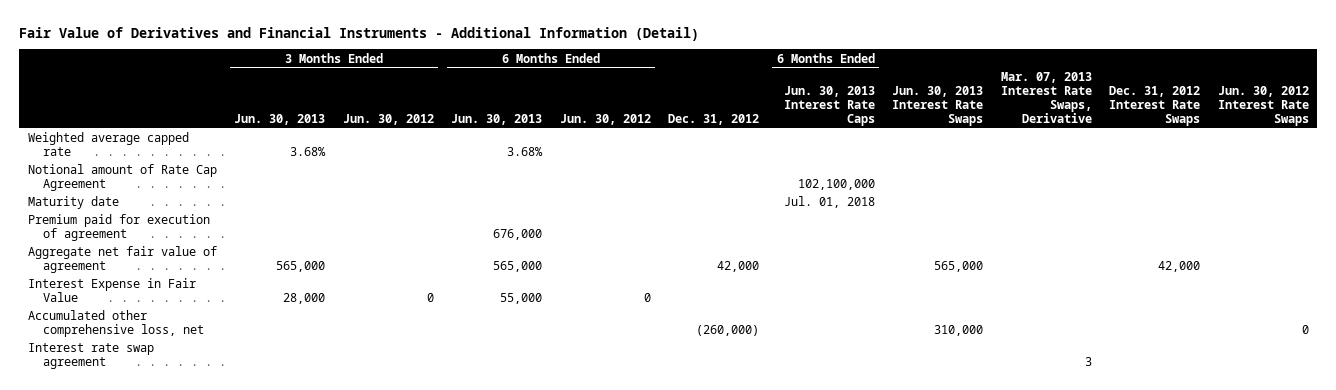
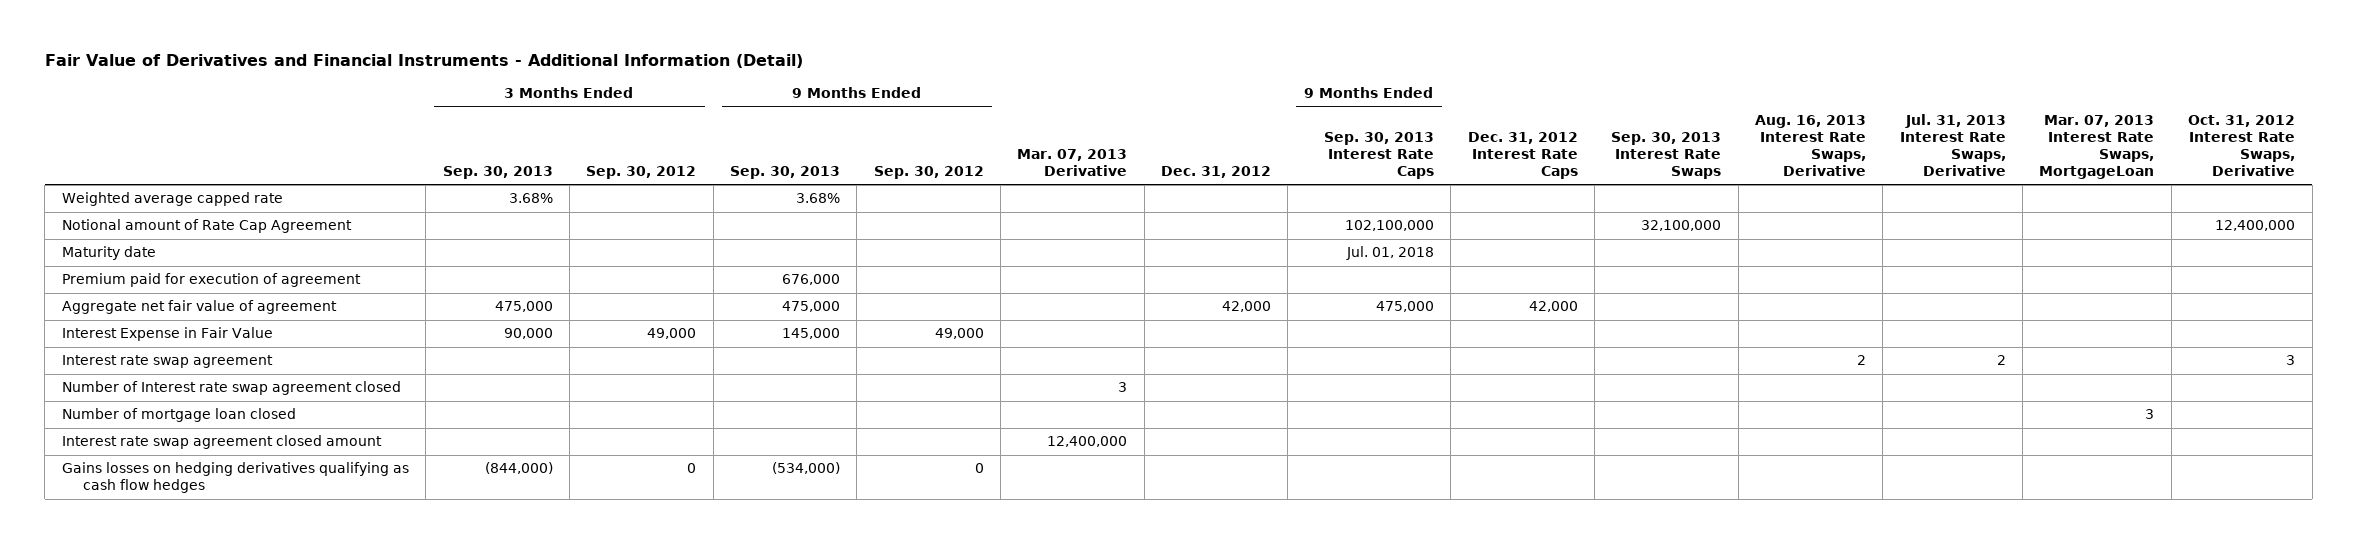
- | 3 Months Ended Jun. 30, 2013 | 3 Months Ended Jun. 30, 2012 | 6 Months Ended Jun. 30, 2013 | 6 Months Ended Jun. 30, 2012 | Dec. 31, 2012 | 6 Months Ended Jun. 30, 2013 Interest Rate Caps | Jun. 30, 2013 Interest Rate Swaps | Mar. 07, 2013 Interest Rate Swaps, Derivative | Dec. 31, 2012 Interest Rate Swaps | Jun. 30, 2012 Interest Rate Swaps
+ | 3 Months Ended Sep. 30, 2013 | 3 Months Ended Sep. 30, 2012 | 9 Months Ended Sep. 30, 2013 | 9 Months Ended Sep. 30, 2012 | Mar. 07, 2013 Derivative | Dec. 31, 2012 | 9 Months Ended Sep. 30, 2013 Interest Rate Caps | Dec. 31, 2012 Interest Rate Caps | Sep. 30, 2013 Interest Rate Swaps | Aug. 16, 2013 Interest Rate Swaps, Derivative | Jul. 31, 2013 Interest Rate Swaps, Derivative | Mar. 07, 2013 Interest Rate Swaps, MortgageLoan | Oct. 31, 2012 Interest Rate Swaps, Derivative
- Accumulated other comprehensive loss, net | | | | | (260,000) | | 310,000 | | | 0
+ Number of Interest rate swap agreement closed | | | | | 3 | | | | | | | |
+ Number of mortgage loan closed | | | | | | | | | | | | 3 |
+ Interest rate swap agreement closed amount | | | | | 12,400,000 | | | | | | | |
+ Gains losses on hedging derivatives qualifying as cash flow hedges | (844,000) | 0 | (534,000) | 0 | | | | | | | | |

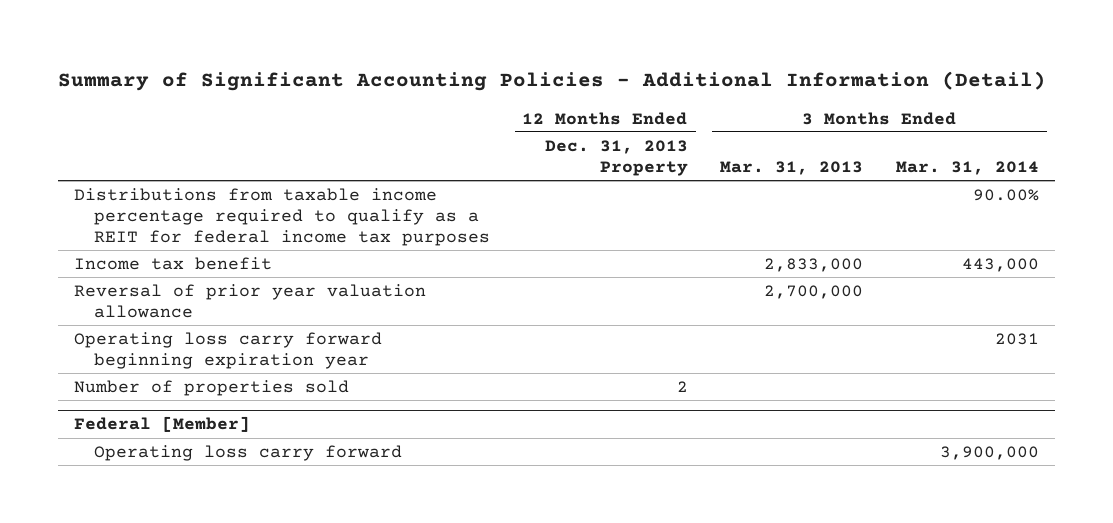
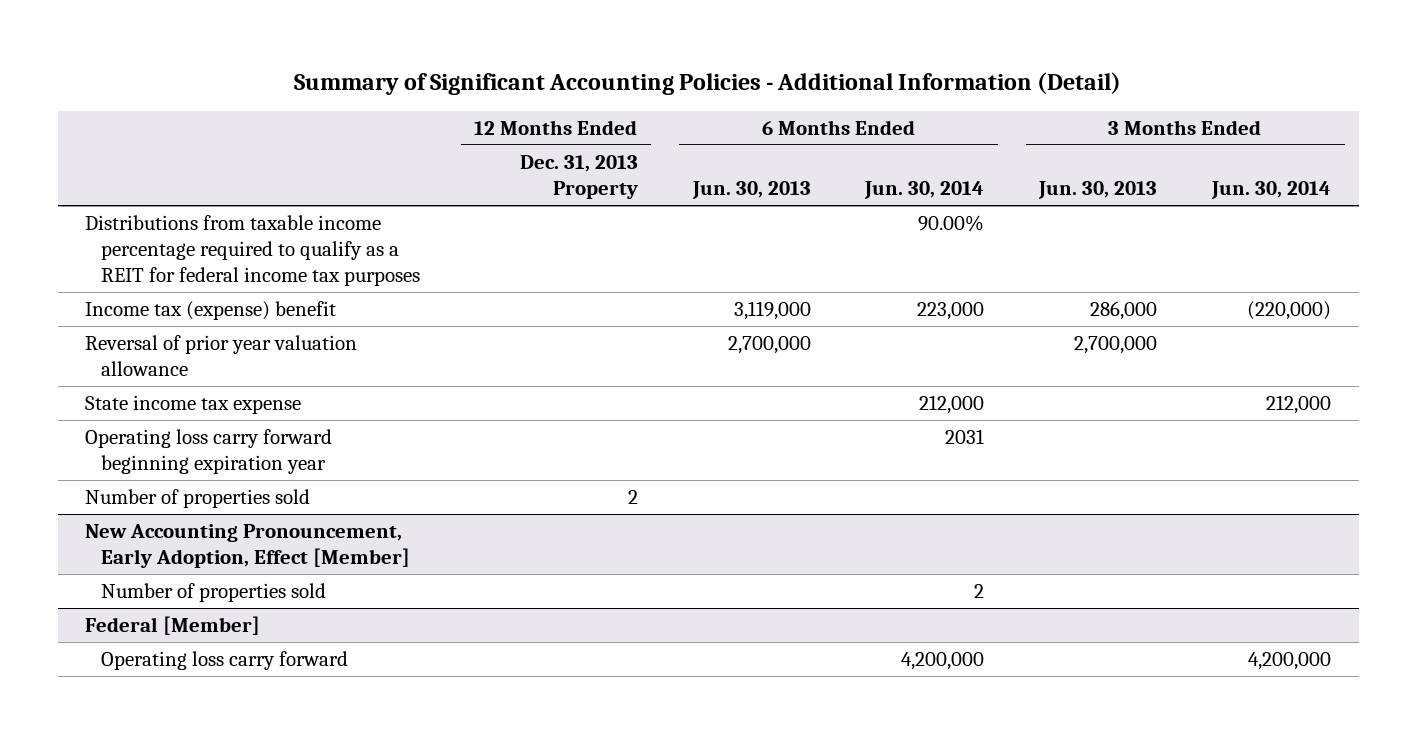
- | 12 Months Ended Dec. 31, 2013 Property | 3 Months Ended Mar. 31, 2013 | 3 Months Ended Mar. 31, 2014
+ | 12 Months Ended Dec. 31, 2013 Property | 6 Months Ended Jun. 30, 2013 | 6 Months Ended Jun. 30, 2014 | 3 Months Ended Jun. 30, 2013 | 3 Months Ended Jun. 30, 2014
- Income tax benefit | | 2,833,000 | 443,000
+ Income tax (expense) benefit | | 3,119,000 | 223,000 | 286,000 | (220,000)
+ State income tax expense | | | 212,000 | | 212,000
+ New Accounting Pronouncement, Early Adoption, Effect [Member]
+ Number of properties sold | | | 2 | |

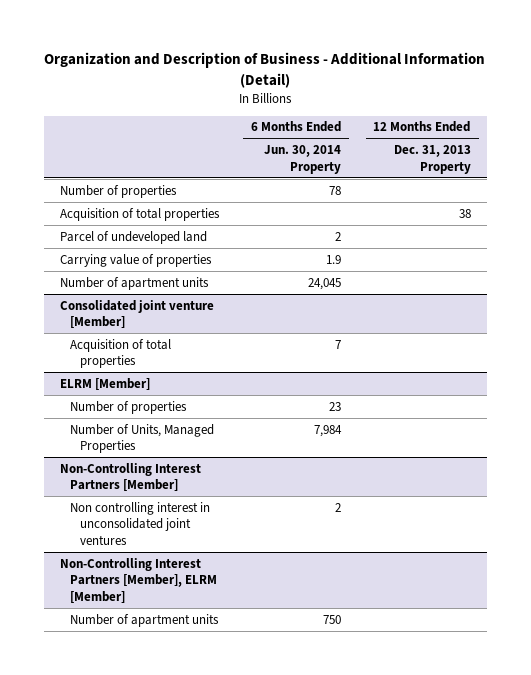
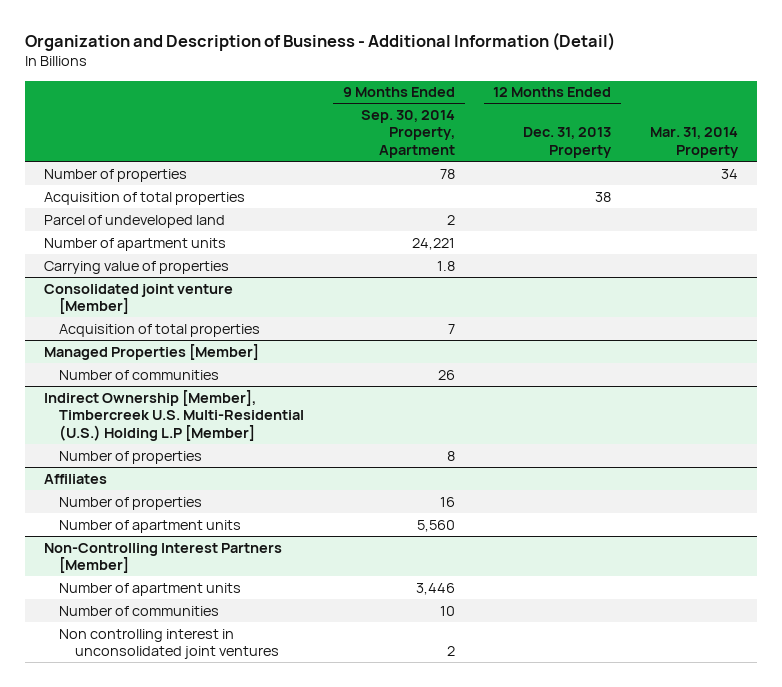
- | 6 Months Ended Jun. 30, 2014 Property | 12 Months Ended Dec. 31, 2013 Property
+ | 9 Months Ended Sep. 30, 2014 Property, Apartment | 12 Months Ended Dec. 31, 2013 Property | Mar. 31, 2014 Property
moved down: Carrying value of properties | 1.8 | |
- ELRM [Member]
- Number of properties | 23 |
- Number of Units, Managed Properties | 7,984 |
+ Managed Properties [Member]
+ Number of communities | 26 | |
+ Indirect Ownership [Member], Timbercreek U.S. Multi-Residential (U.S.) Holding L.P [Member]
+ Number of properties | 8 | |
+ Affiliates
+ Number of properties | 16 | |
+ Number of apartment units | 5,560 | |
@ Non-Controlling Interest Partners [Member]
+ Number of apartment units | 3,446 | |
+ Number of communities | 10 | |
- Non-Controlling Interest Partners [Member], ELRM [Member]
- Number of apartment units | 750 |

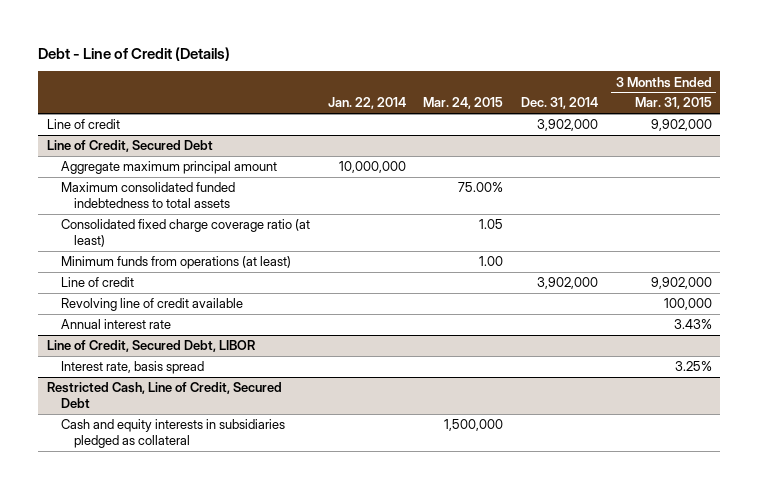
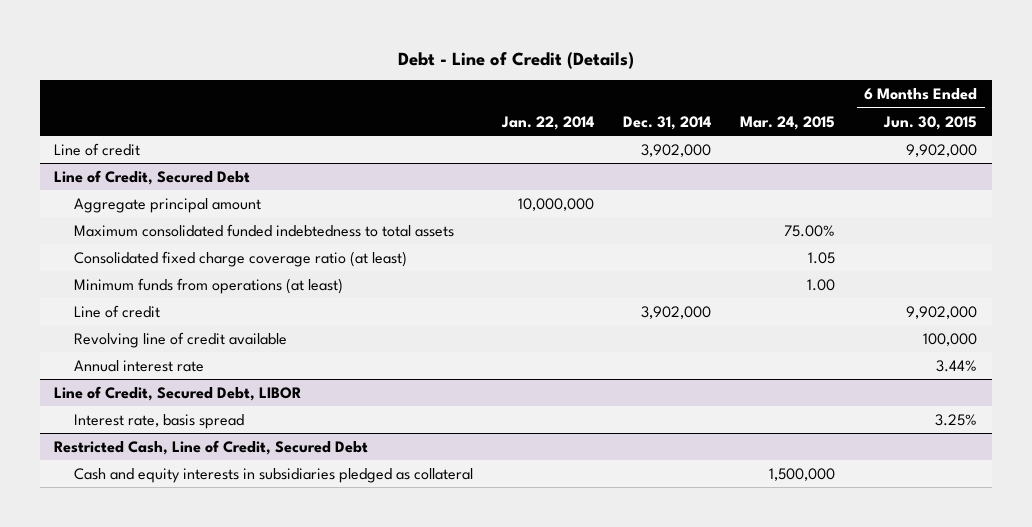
- | Jan. 22, 2014 | Mar. 24, 2015 | Dec. 31, 2014 | 3 Months Ended Mar. 31, 2015
+ | Jan. 22, 2014 | Dec. 31, 2014 | Mar. 24, 2015 | 6 Months Ended Jun. 30, 2015
@ Line of Credit, Secured Debt
- Aggregate maximum principal amount | 10,000,000 | | |
+ Aggregate principal amount | 10,000,000 | | |

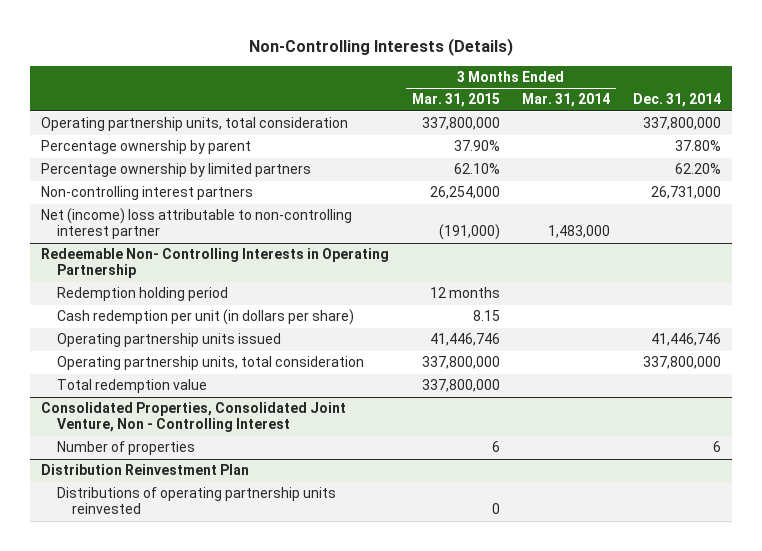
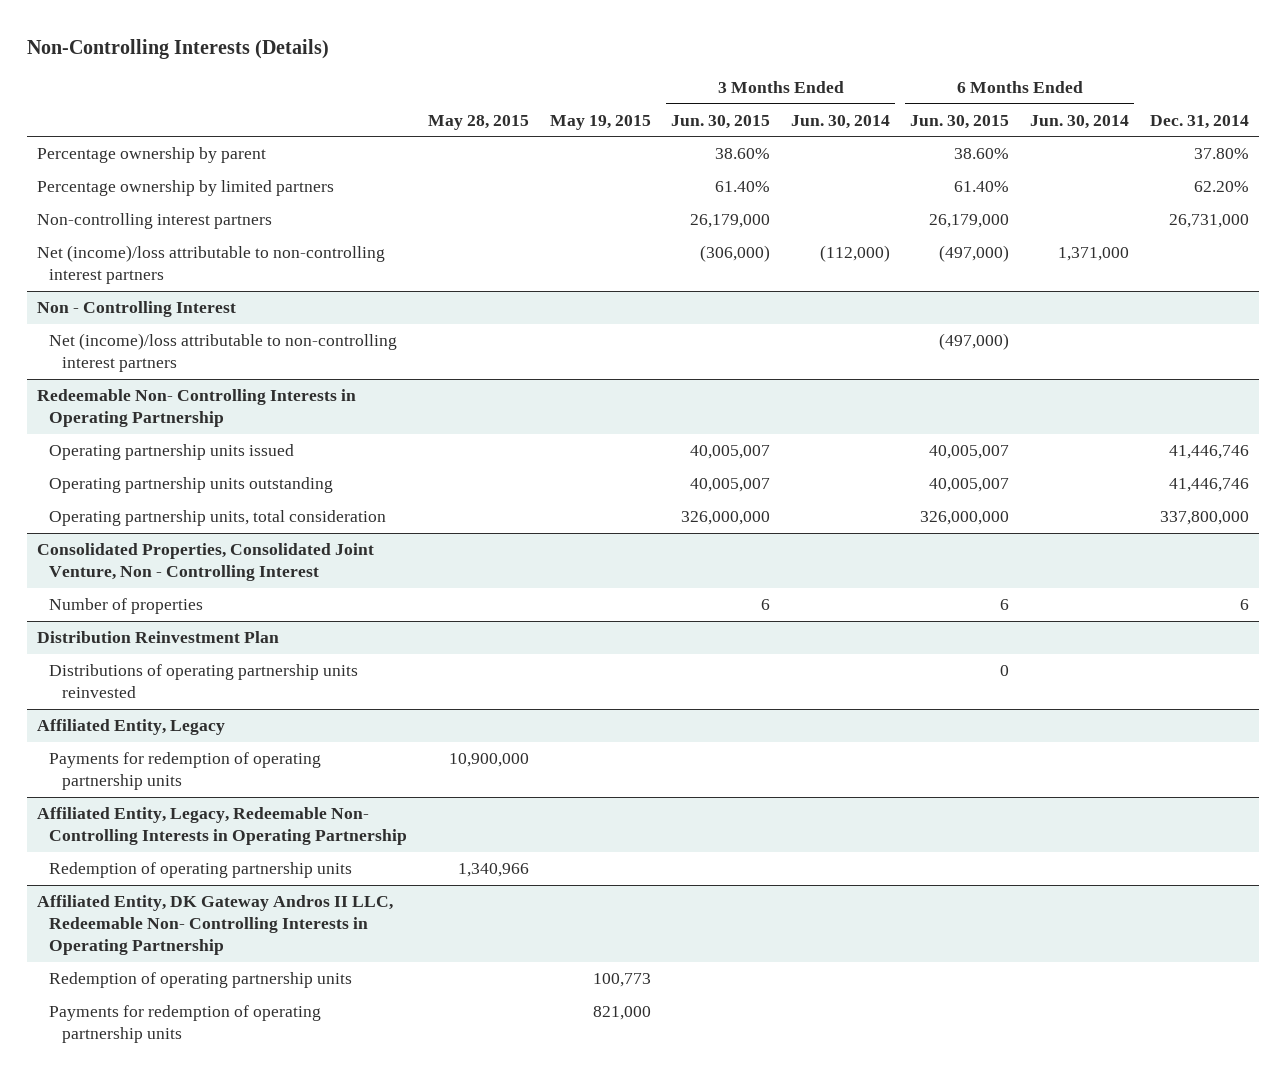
- | 3 Months Ended Mar. 31, 2015 | 3 Months Ended Mar. 31, 2014 | Dec. 31, 2014
+ | May 28, 2015 | May 19, 2015 | 3 Months Ended Jun. 30, 2015 | 3 Months Ended Jun. 30, 2014 | 6 Months Ended Jun. 30, 2015 | 6 Months Ended Jun. 30, 2014 | Dec. 31, 2014
- Operating partnership units, total consideration | 337,800,000 | | 337,800,000
- Net (income) loss attributable to non-controlling interest partner | (191,000) | 1,483,000 |
+ Net (income)/loss attributable to non-controlling interest partners | | | (306,000) | (112,000) | (497,000) | 1,371,000 |
+ Non - Controlling Interest
+ Net (income)/loss attributable to non-controlling interest partners | | | | | (497,000) | |
@ Redeemable Non- Controlling Interests in Operating Partnership
- Redemption holding period | 12 months | |
- Cash redemption per unit (in dollars per share) | 8.15 | |
+ Operating partnership units outstanding | | | 40,005,007 | | 40,005,007 | | 41,446,746
- Total redemption value | 337,800,000 | |
+ Affiliated Entity, Legacy
+ Payments for redemption of operating partnership units | 10,900,000 | | | | | |
+ Affiliated Entity, Legacy, Redeemable Non- Controlling Interests in Operating Partnership
+ Redemption of operating partnership units | 1,340,966 | | | | | |
+ Affiliated Entity, DK Gateway Andros II LLC, Redeemable Non- Controlling Interests in Operating Partnership
+ Redemption of operating partnership units | | 100,773 | | | | |
+ Payments for redemption of operating partnership units | | 821,000 | | | | |

